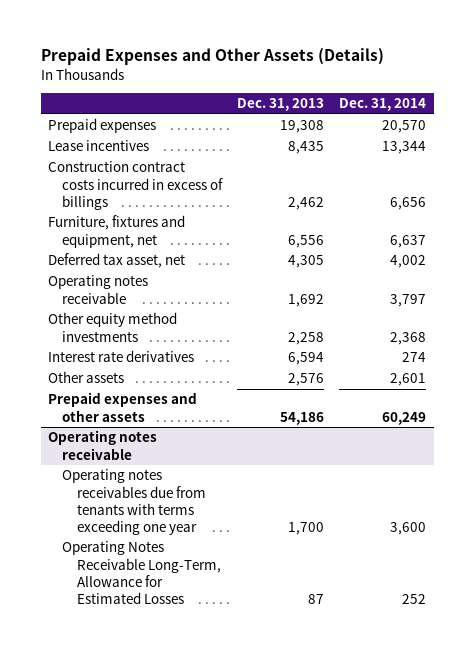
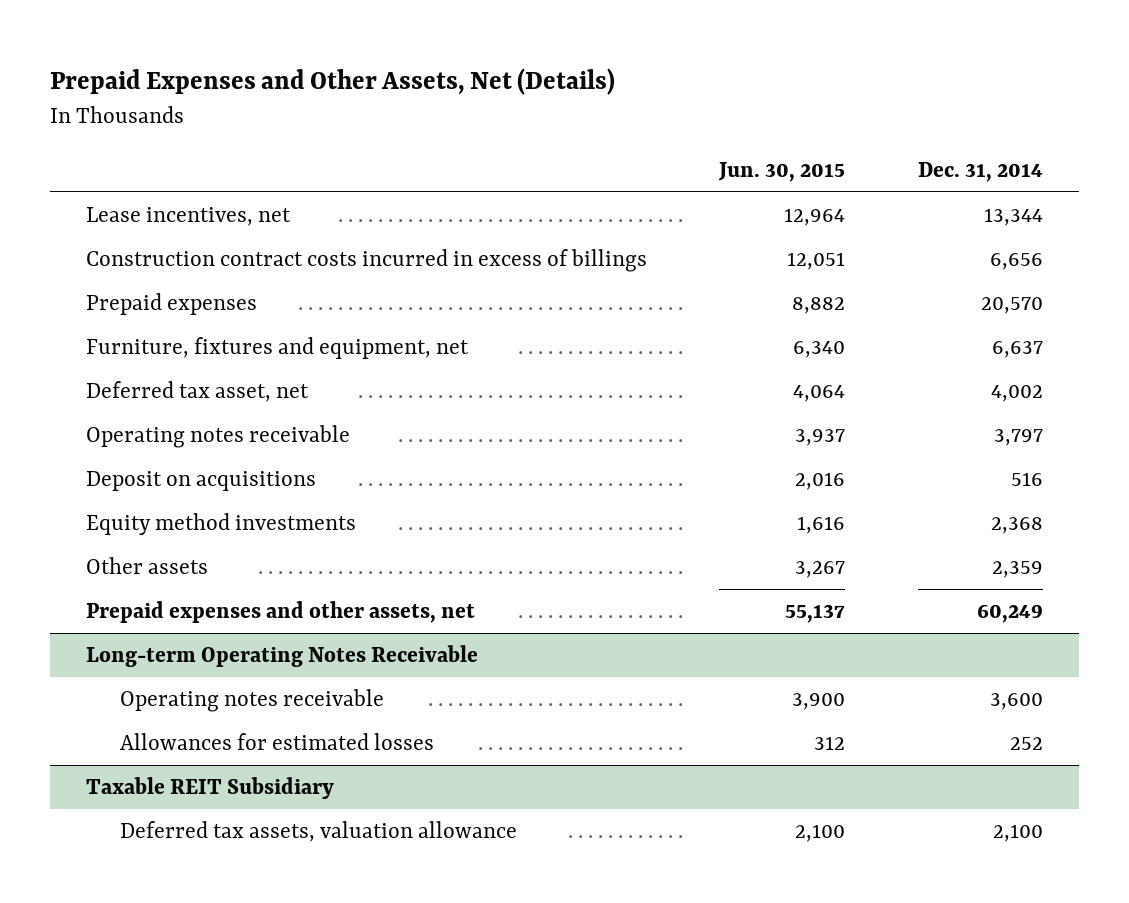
- Prepaid Expenses and Other Assets (Details)
+ Prepaid Expenses and Other Assets, Net (Details)
- | Dec. 31, 2013 | Dec. 31, 2014
+ | Jun. 30, 2015 | Dec. 31, 2014
- Lease incentives | 8,435 | 13,344
+ Lease incentives, net | 12,964 | 13,344
moved down: Prepaid expenses | 8,882 | 20,570
- Other equity method investments | 2,258 | 2,368
- Interest rate derivatives | 6,594 | 274
- Other assets | 2,576 | 2,601
- Prepaid expenses and other assets | 54,186 | 60,249
- Operating notes receivable
- Operating notes receivables due from tenants with terms exceeding one year | 1,700 | 3,600
- Operating Notes Receivable Long-Term, Allowance for Estimated Losses | 87 | 252
+ Deposit on acquisitions | 2,016 | 516
+ Equity method investments | 1,616 | 2,368
+ Other assets | 3,267 | 2,359
+ Prepaid expenses and other assets, net | 55,137 | 60,249
+ Long-term Operating Notes Receivable
+ Operating notes receivable | 3,900 | 3,600
+ Allowances for estimated losses | 312 | 252
+ Taxable REIT Subsidiary
+ Deferred tax assets, valuation allowance | 2,100 | 2,100

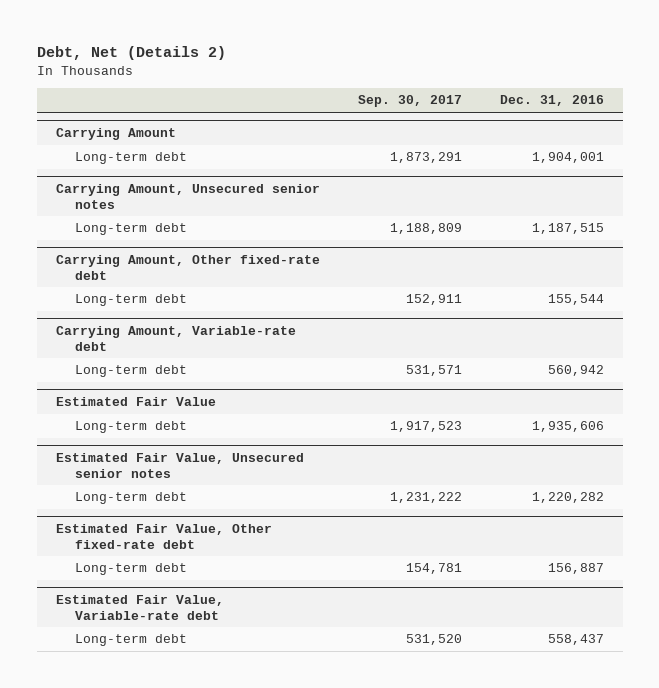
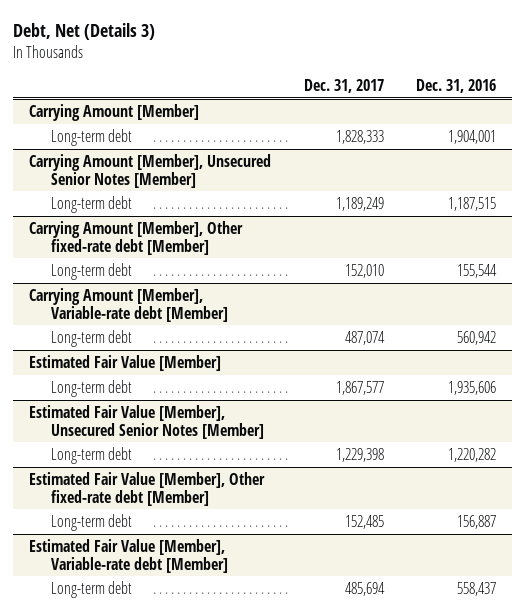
- Debt, Net (Details 2)
+ Debt, Net (Details 3)
- | Sep. 30, 2017 | Dec. 31, 2016
+ | Dec. 31, 2017 | Dec. 31, 2016
- Carrying Amount
+ Carrying Amount [Member]
- Carrying Amount, Unsecured senior notes
+ Carrying Amount [Member], Unsecured Senior Notes [Member]
- Carrying Amount, Other fixed-rate debt
+ Carrying Amount [Member], Other fixed-rate debt [Member]
- Carrying Amount, Variable-rate debt
+ Carrying Amount [Member], Variable-rate debt [Member]
- Estimated Fair Value
+ Estimated Fair Value [Member]
- Estimated Fair Value, Unsecured senior notes
+ Estimated Fair Value [Member], Unsecured Senior Notes [Member]
- Estimated Fair Value, Other fixed-rate debt
+ Estimated Fair Value [Member], Other fixed-rate debt [Member]
- Estimated Fair Value, Variable-rate debt
+ Estimated Fair Value [Member], Variable-rate debt [Member]

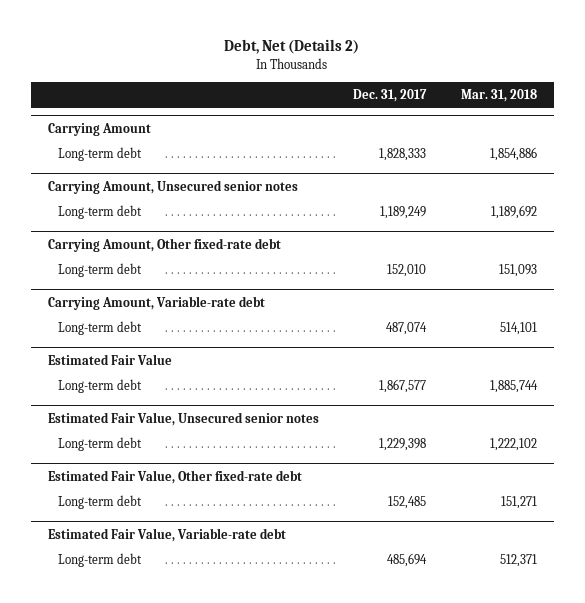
- Debt, Net (Details 3)
+ Debt, Net (Details 2)
- | Dec. 31, 2017 | Dec. 31, 2016
+ | Dec. 31, 2017 | Mar. 31, 2018
- Carrying Amount [Member]
+ Carrying Amount
- Carrying Amount [Member], Unsecured Senior Notes [Member]
+ Carrying Amount, Unsecured senior notes
- Carrying Amount [Member], Other fixed-rate debt [Member]
+ Carrying Amount, Other fixed-rate debt
- Carrying Amount [Member], Variable-rate debt [Member]
+ Carrying Amount, Variable-rate debt
- Estimated Fair Value [Member]
+ Estimated Fair Value
- Estimated Fair Value [Member], Unsecured Senior Notes [Member]
+ Estimated Fair Value, Unsecured senior notes
- Estimated Fair Value [Member], Other fixed-rate debt [Member]
+ Estimated Fair Value, Other fixed-rate debt
- Estimated Fair Value [Member], Variable-rate debt [Member]
+ Estimated Fair Value, Variable-rate debt

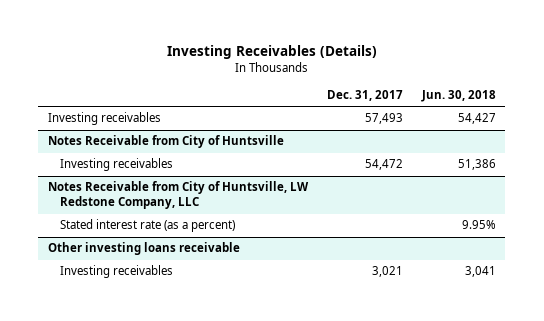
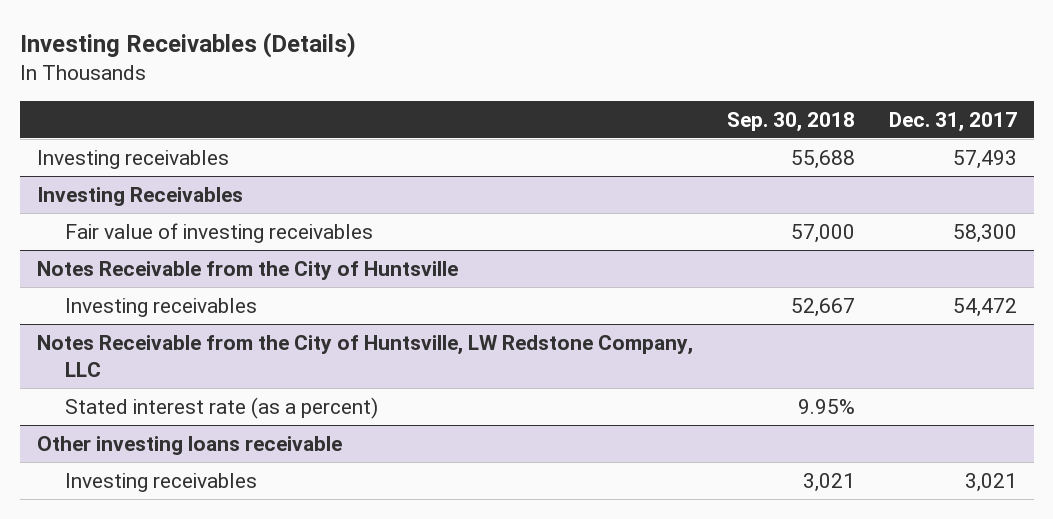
- | Dec. 31, 2017 | Jun. 30, 2018
+ | Sep. 30, 2018 | Dec. 31, 2017
- Notes Receivable from City of Huntsville
+ Investing Receivables
+ Fair value of investing receivables | 57,000 | 58,300
+ Notes Receivable from the City of Huntsville
- Notes Receivable from City of Huntsville, LW Redstone Company, LLC
+ Notes Receivable from the City of Huntsville, LW Redstone Company, LLC

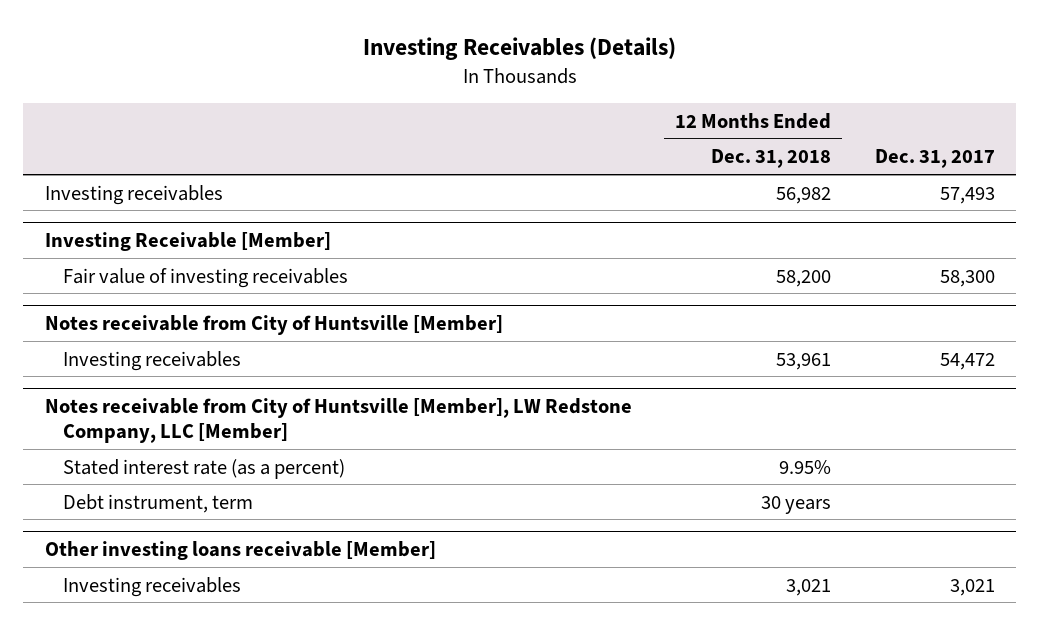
- | Sep. 30, 2018 | Dec. 31, 2017
+ | 12 Months Ended Dec. 31, 2018 | Dec. 31, 2017
- Investing Receivables
+ Investing Receivable [Member]
- Notes Receivable from the City of Huntsville
+ Notes receivable from City of Huntsville [Member]
- Notes Receivable from the City of Huntsville, LW Redstone Company, LLC
+ Notes receivable from City of Huntsville [Member], LW Redstone Company, LLC [Member]
- Other investing loans receivable
+ Debt instrument, term | 30 years |
+ Other investing loans receivable [Member]

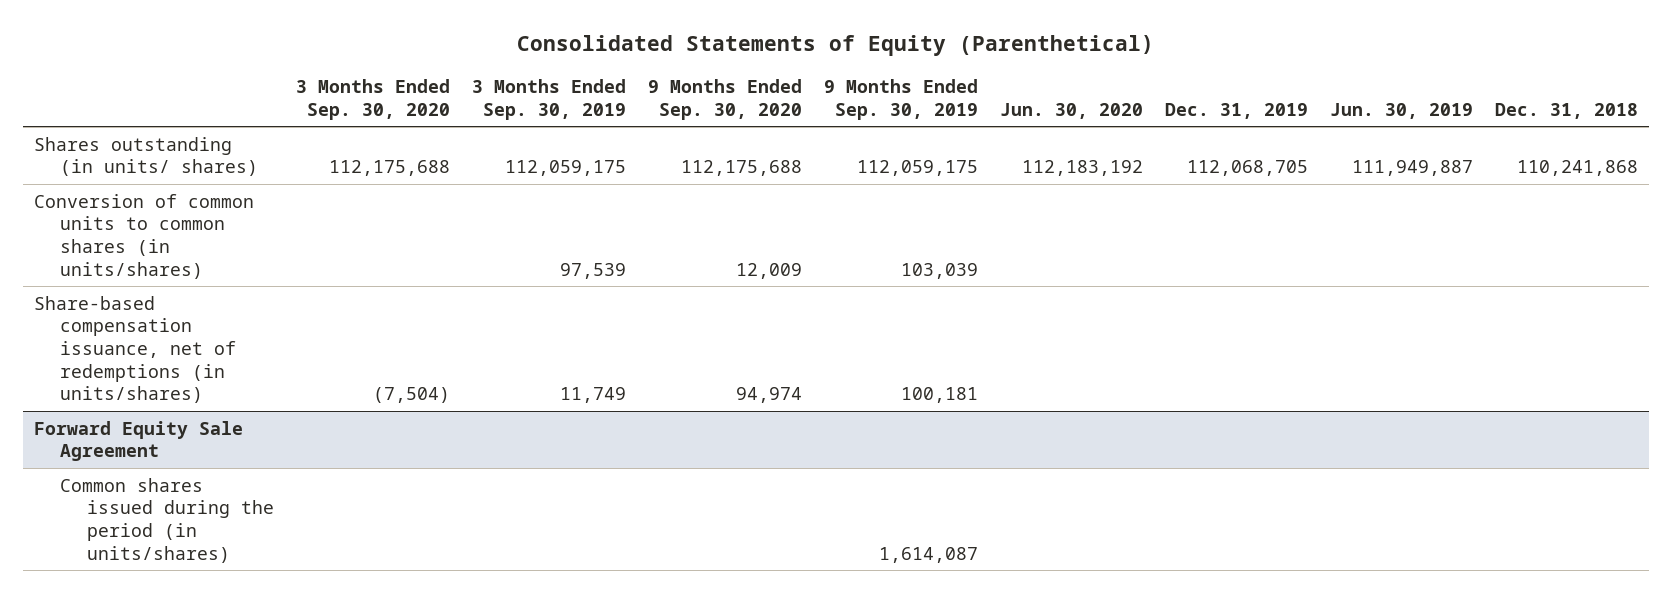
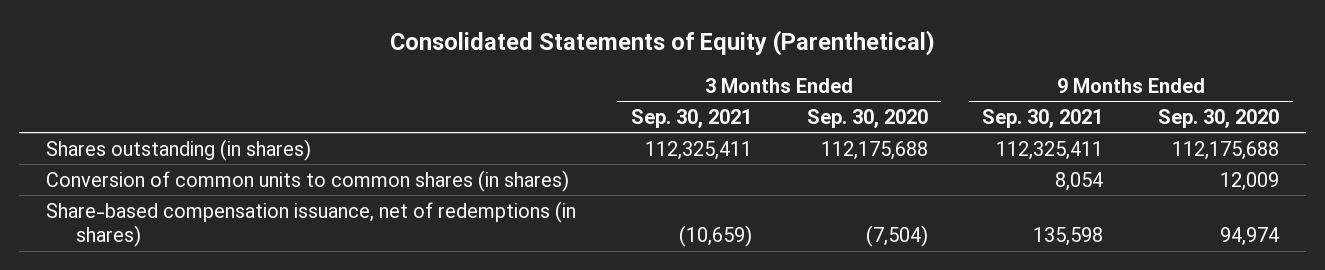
- | 3 Months Ended Sep. 30, 2020 | 3 Months Ended Sep. 30, 2019 | 9 Months Ended Sep. 30, 2020 | 9 Months Ended Sep. 30, 2019 | Jun. 30, 2020 | Dec. 31, 2019 | Jun. 30, 2019 | Dec. 31, 2018
+ | 3 Months Ended Sep. 30, 2021 | 3 Months Ended Sep. 30, 2020 | 9 Months Ended Sep. 30, 2021 | 9 Months Ended Sep. 30, 2020
- Shares outstanding (in units/ shares) | 112,175,688 | 112,059,175 | 112,175,688 | 112,059,175 | 112,183,192 | 112,068,705 | 111,949,887 | 110,241,868
- Conversion of common units to common shares (in units/shares) | | 97,539 | 12,009 | 103,039 | | | |
- Share-based compensation issuance, net of redemptions (in units/shares) | (7,504) | 11,749 | 94,974 | 100,181 | | | |
- Forward Equity Sale Agreement
- Common shares issued during the period (in units/shares) | | | | 1,614,087 | | | |
+ Shares outstanding (in shares) | 112,325,411 | 112,175,688 | 112,325,411 | 112,175,688
+ Conversion of common units to common shares (in shares) | | | 8,054 | 12,009
+ Share-based compensation issuance, net of redemptions (in shares) | (10,659) | (7,504) | 135,598 | 94,974

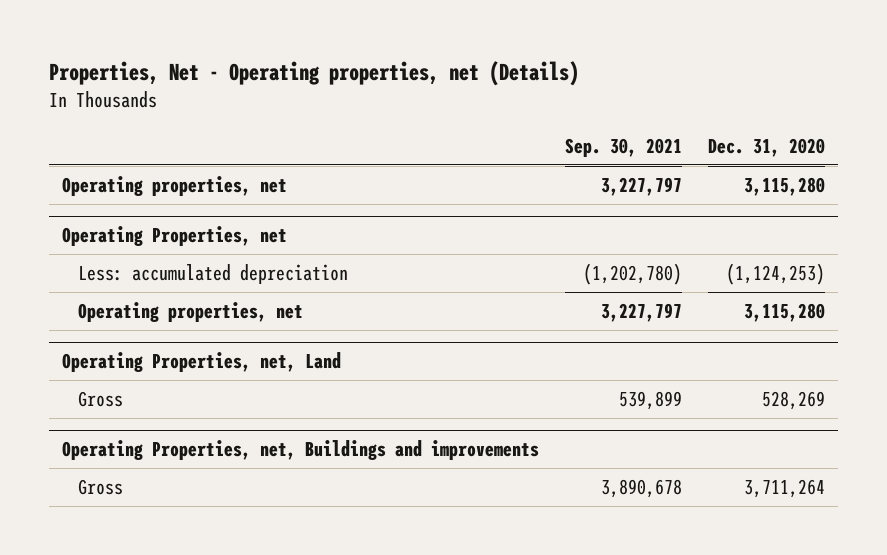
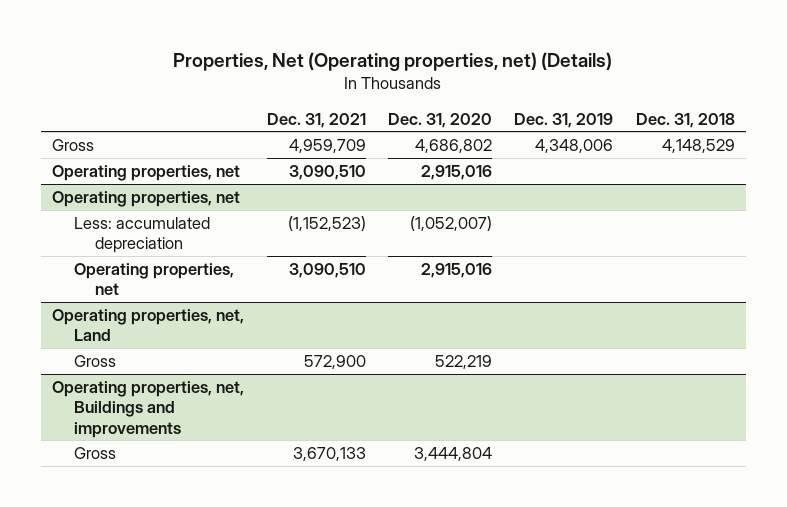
- Properties, Net - Operating properties, net (Details)
+ Properties, Net (Operating properties, net) (Details)
- | Sep. 30, 2021 | Dec. 31, 2020
+ | Dec. 31, 2021 | Dec. 31, 2020 | Dec. 31, 2019 | Dec. 31, 2018
- Operating properties, net | 3,227,797 | 3,115,280
- Operating Properties, net
- Less: accumulated depreciation | (1,202,780) | (1,124,253)
- Operating properties, net | 3,227,797 | 3,115,280
- Operating Properties, net, Land
- Gross | 539,899 | 528,269
- Operating Properties, net, Buildings and improvements
- Gross | 3,890,678 | 3,711,264
+ Gross | 4,959,709 | 4,686,802 | 4,348,006 | 4,148,529
+ Operating properties, net | 3,090,510 | 2,915,016 | |
+ Operating properties, net
+ Less: accumulated depreciation | (1,152,523) | (1,052,007) | |
+ Operating properties, net | 3,090,510 | 2,915,016 | |
+ Operating properties, net, Land
+ Gross | 572,900 | 522,219 | |
+ Operating properties, net, Buildings and improvements
+ Gross | 3,670,133 | 3,444,804 | |

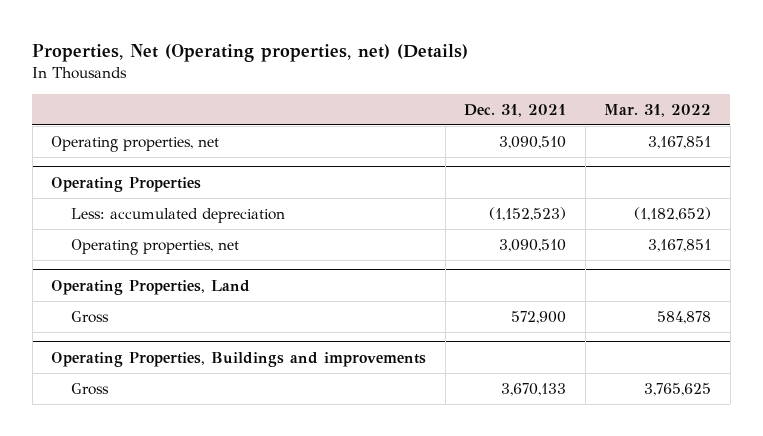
- | Dec. 31, 2021 | Dec. 31, 2020 | Dec. 31, 2019 | Dec. 31, 2018
+ | Dec. 31, 2021 | Mar. 31, 2022
- Gross | 4,959,709 | 4,686,802 | 4,348,006 | 4,148,529
- Operating properties, net
+ Operating Properties
- Operating properties, net, Land
+ Operating Properties, Land
- Operating properties, net, Buildings and improvements
+ Operating Properties, Buildings and improvements

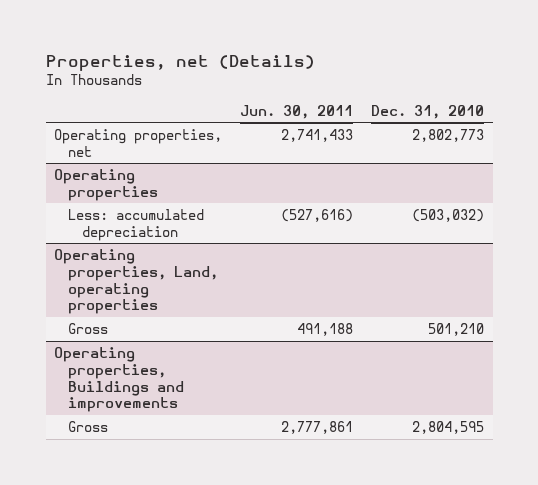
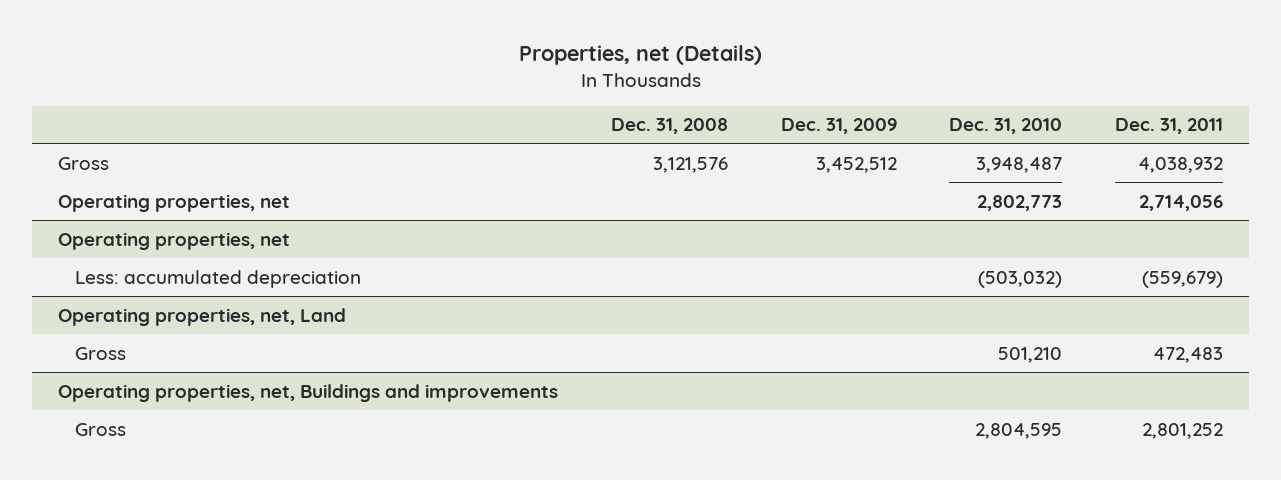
- | Jun. 30, 2011 | Dec. 31, 2010
+ | Dec. 31, 2008 | Dec. 31, 2009 | Dec. 31, 2010 | Dec. 31, 2011
+ Gross | 3,121,576 | 3,452,512 | 3,948,487 | 4,038,932
- Operating properties
+ Operating properties, net
- Operating properties, Land, operating properties
+ Operating properties, net, Land
- Operating properties, Buildings and improvements
+ Operating properties, net, Buildings and improvements

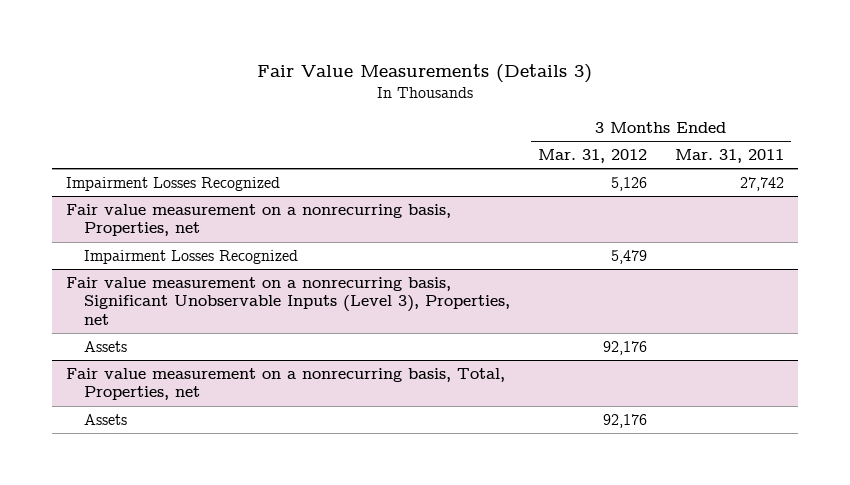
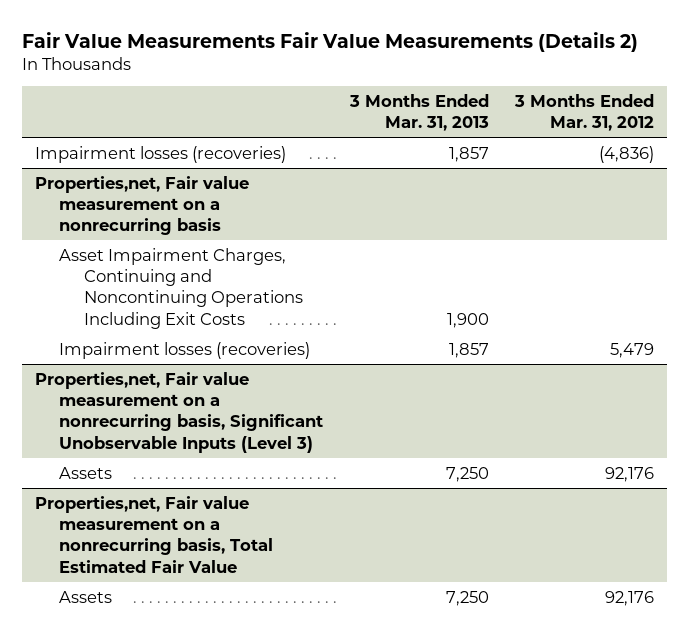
- Fair Value Measurements (Details 3)
+ Fair Value Measurements Fair Value Measurements (Details 2)
- | 3 Months Ended Mar. 31, 2012 | 3 Months Ended Mar. 31, 2011
+ | 3 Months Ended Mar. 31, 2013 | 3 Months Ended Mar. 31, 2012
- Impairment Losses Recognized | 5,126 | 27,742
- Fair value measurement on a nonrecurring basis, Properties, net
- Impairment Losses Recognized | 5,479 |
- Fair value measurement on a nonrecurring basis, Significant Unobservable Inputs (Level 3), Properties, net
+ Impairment losses (recoveries) | 1,857 | (4,836)
+ Properties,net, Fair value measurement on a nonrecurring basis
+ Asset Impairment Charges, Continuing and Noncontinuing Operations Including Exit Costs | 1,900 |
+ Impairment losses (recoveries) | 1,857 | 5,479
+ Properties,net, Fair value measurement on a nonrecurring basis, Significant Unobservable Inputs (Level 3)
- Fair value measurement on a nonrecurring basis, Total, Properties, net
+ Properties,net, Fair value measurement on a nonrecurring basis, Total Estimated Fair Value

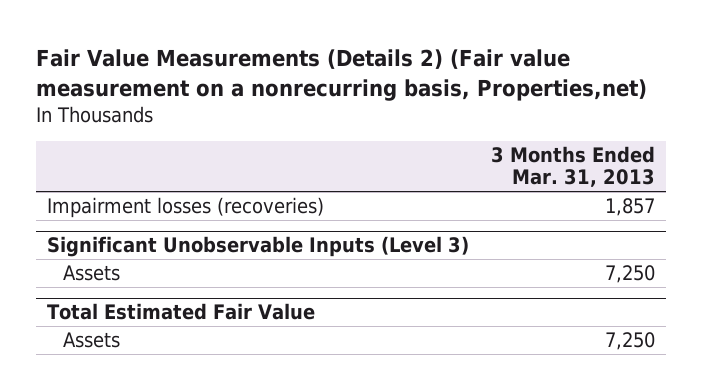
- Fair Value Measurements Fair Value Measurements (Details 2)
+ Fair Value Measurements (Details 2) (Fair value measurement on a nonrecurring basis, Properties,net)
- | 3 Months Ended Mar. 31, 2013 | 3 Months Ended Mar. 31, 2012
+ | 3 Months Ended Mar. 31, 2013
- Properties,net, Fair value measurement on a nonrecurring basis
- Asset Impairment Charges, Continuing and Noncontinuing Operations Including Exit Costs | 1,900 |
- Impairment losses (recoveries) | 1,857 | 5,479
- Properties,net, Fair value measurement on a nonrecurring basis, Significant Unobservable Inputs (Level 3)
+ Significant Unobservable Inputs (Level 3)
- Properties,net, Fair value measurement on a nonrecurring basis, Total Estimated Fair Value
+ Total Estimated Fair Value

